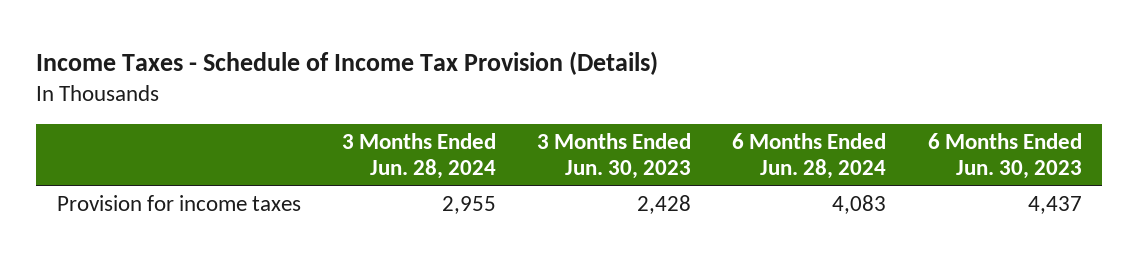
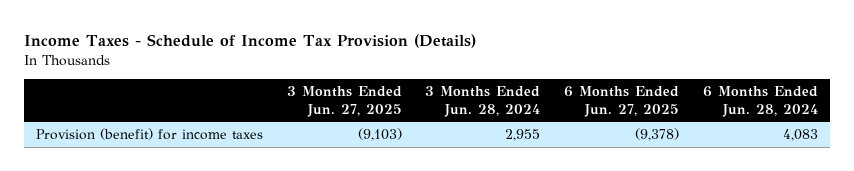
- | 3 Months Ended Jun. 28, 2024 | 3 Months Ended Jun. 30, 2023 | 6 Months Ended Jun. 28, 2024 | 6 Months Ended Jun. 30, 2023
+ | 3 Months Ended Jun. 27, 2025 | 3 Months Ended Jun. 28, 2024 | 6 Months Ended Jun. 27, 2025 | 6 Months Ended Jun. 28, 2024
- Provision for income taxes | 2,955 | 2,428 | 4,083 | 4,437
+ Provision (benefit) for income taxes | (9,103) | 2,955 | (9,378) | 4,083

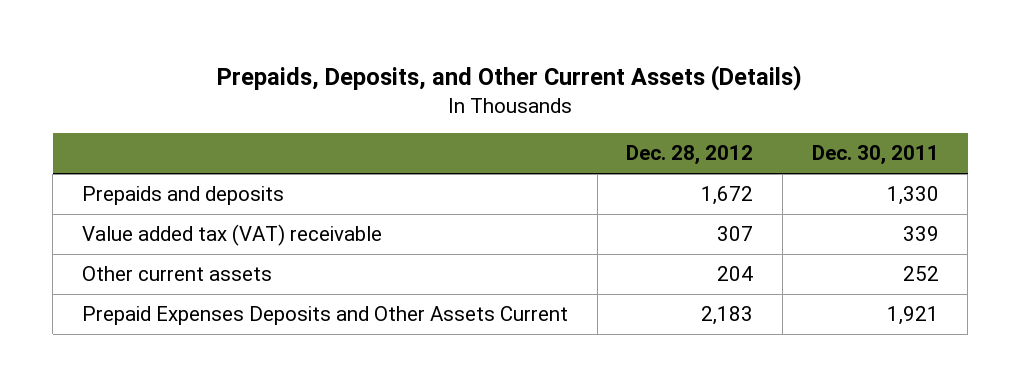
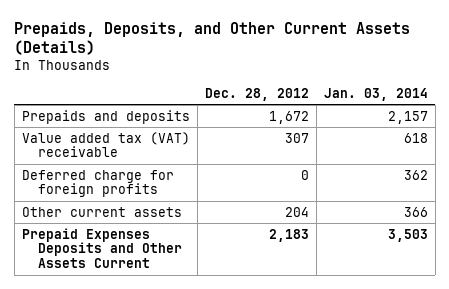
- | Dec. 28, 2012 | Dec. 30, 2011
+ | Dec. 28, 2012 | Jan. 03, 2014
+ Deferred charge for foreign profits | 0 | 362

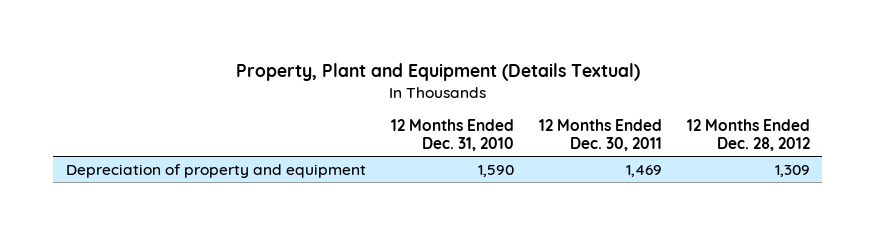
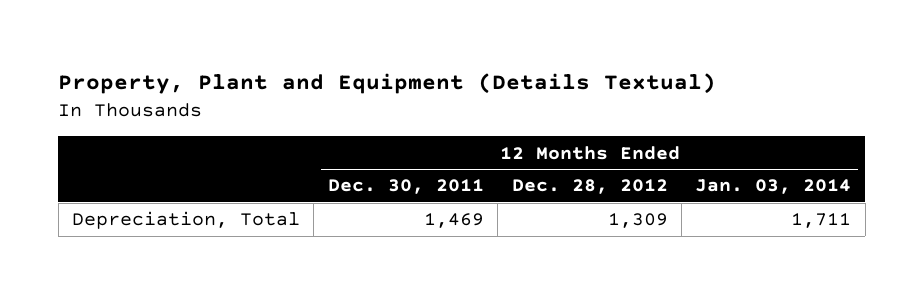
- | 12 Months Ended Dec. 31, 2010 | 12 Months Ended Dec. 30, 2011 | 12 Months Ended Dec. 28, 2012
+ | 12 Months Ended Dec. 30, 2011 | 12 Months Ended Dec. 28, 2012 | 12 Months Ended Jan. 03, 2014
- Depreciation of property and equipment | 1,590 | 1,469 | 1,309
+ Depreciation, Total | 1,469 | 1,309 | 1,711

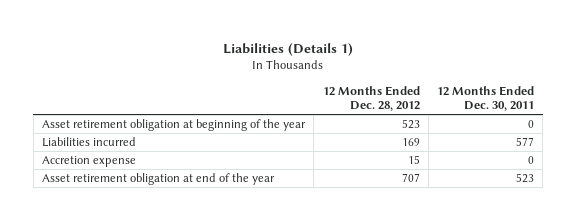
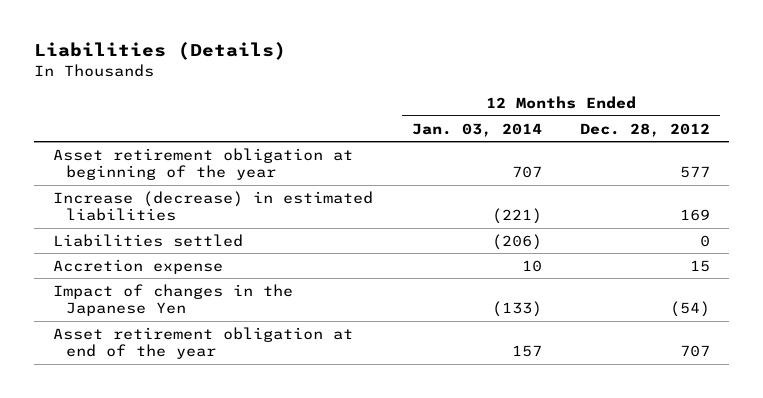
- Liabilities (Details 1)
+ Liabilities (Details)
- | 12 Months Ended Dec. 28, 2012 | 12 Months Ended Dec. 30, 2011
+ | 12 Months Ended Jan. 03, 2014 | 12 Months Ended Dec. 28, 2012
- Asset retirement obligation at beginning of the year | 523 | 0
- Liabilities incurred | 169 | 577
+ Asset retirement obligation at beginning of the year | 707 | 577
+ Increase (decrease) in estimated liabilities | (221) | 169
+ Liabilities settled | (206) | 0
+ Impact of changes in the Japanese Yen | (133) | (54)

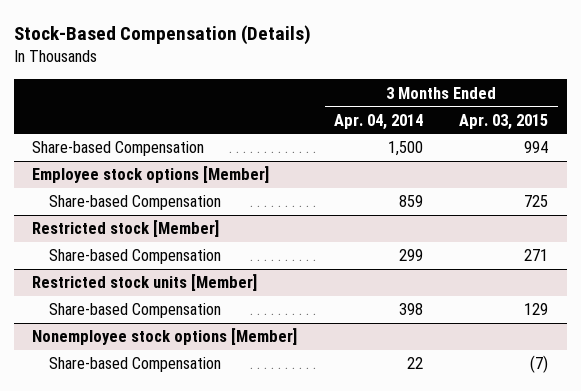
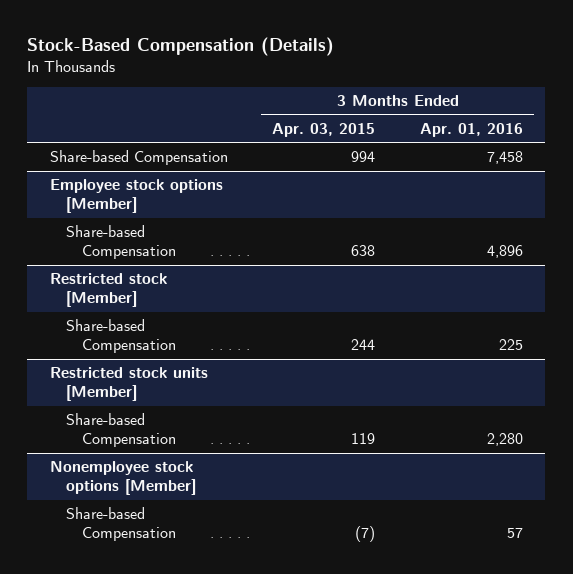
- | 3 Months Ended Apr. 04, 2014 | 3 Months Ended Apr. 03, 2015
+ | 3 Months Ended Apr. 03, 2015 | 3 Months Ended Apr. 01, 2016
@ Employee stock options [Member]
- Share-based Compensation | 859 | 725
+ Share-based Compensation | 638 | 4,896
@ Restricted stock [Member]
- Share-based Compensation | 299 | 271
+ Share-based Compensation | 244 | 225
@ Restricted stock units [Member]
- Share-based Compensation | 398 | 129
+ Share-based Compensation | 119 | 2,280

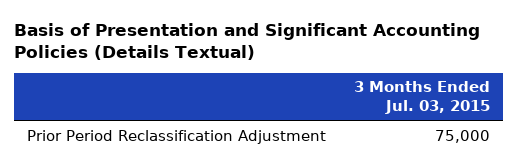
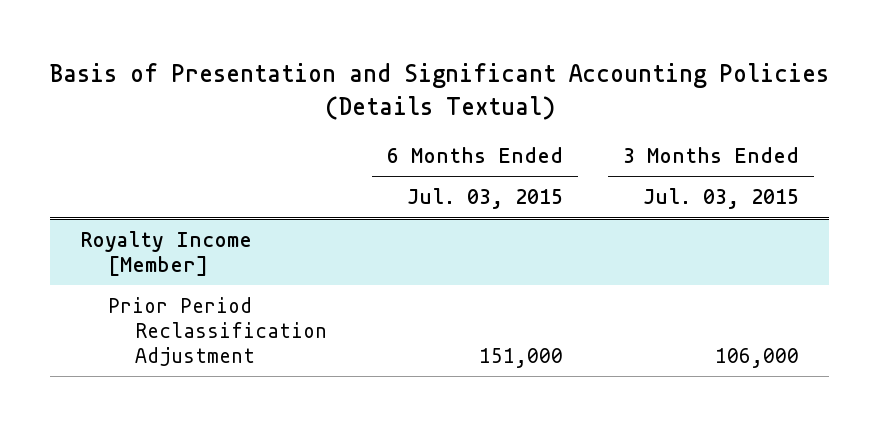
- | 3 Months Ended Jul. 03, 2015
+ | 6 Months Ended Jul. 03, 2015 | 3 Months Ended Jul. 03, 2015
- Prior Period Reclassification Adjustment | 75,000
+ Royalty Income [Member]
+ Prior Period Reclassification Adjustment | 151,000 | 106,000

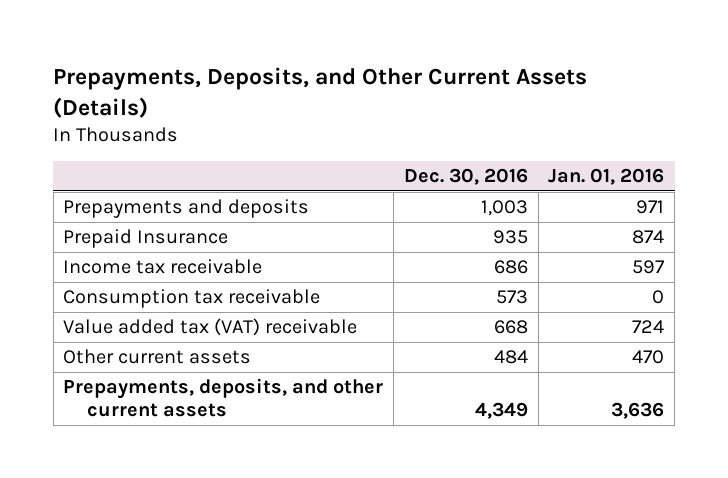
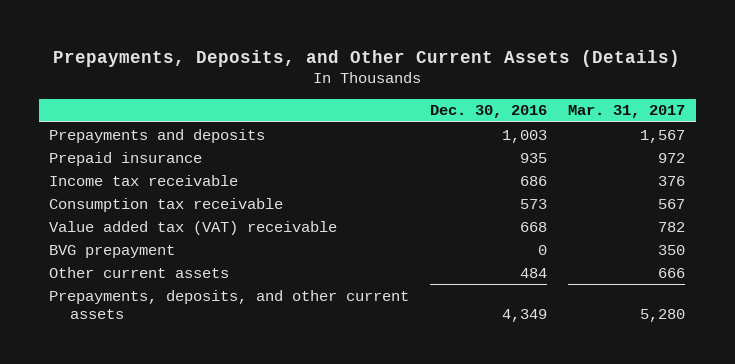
- | Dec. 30, 2016 | Jan. 01, 2016
+ | Dec. 30, 2016 | Mar. 31, 2017
- Prepaid Insurance | 935 | 874
+ Prepaid insurance | 935 | 972
+ BVG prepayment | 0 | 350

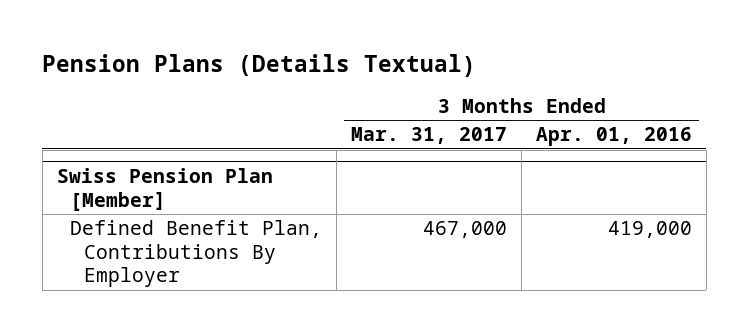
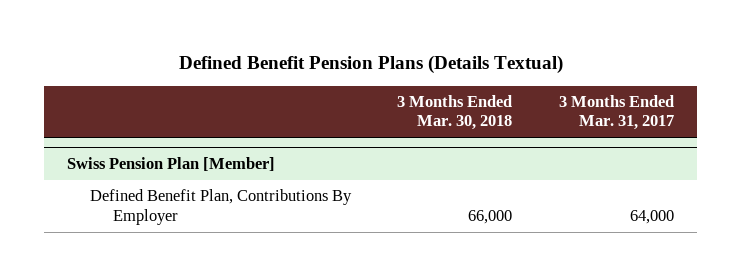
- Pension Plans (Details Textual)
+ Defined Benefit Pension Plans (Details Textual)
- | 3 Months Ended Mar. 31, 2017 | 3 Months Ended Apr. 01, 2016
+ | 3 Months Ended Mar. 30, 2018 | 3 Months Ended Mar. 31, 2017
@ Swiss Pension Plan [Member]
- Defined Benefit Plan, Contributions By Employer | 467,000 | 419,000
+ Defined Benefit Plan, Contributions By Employer | 66,000 | 64,000

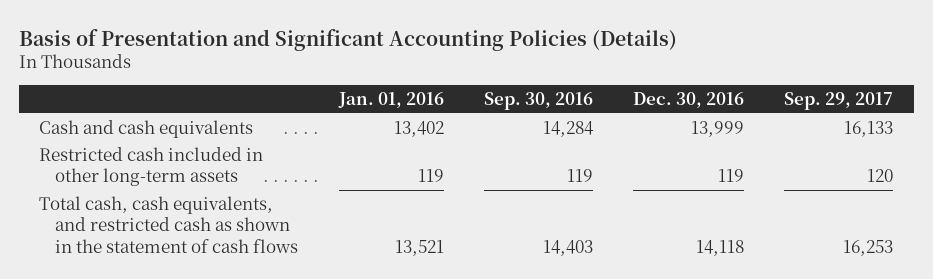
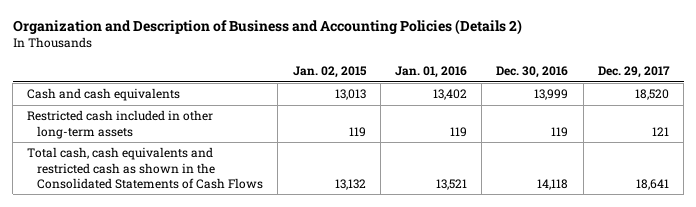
- Basis of Presentation and Significant Accounting Policies (Details)
+ Organization and Description of Business and Accounting Policies (Details 2)
- | Jan. 01, 2016 | Sep. 30, 2016 | Dec. 30, 2016 | Sep. 29, 2017
+ | Jan. 02, 2015 | Jan. 01, 2016 | Dec. 30, 2016 | Dec. 29, 2017
- Total cash, cash equivalents, and restricted cash as shown in the statement of cash flows | 13,521 | 14,403 | 14,118 | 16,253
+ Total cash, cash equivalents and restricted cash as shown in the Consolidated Statements of Cash Flows | 13,132 | 13,521 | 14,118 | 18,641

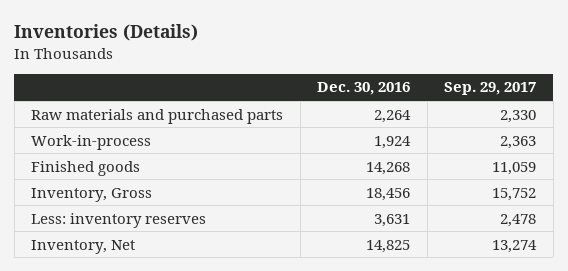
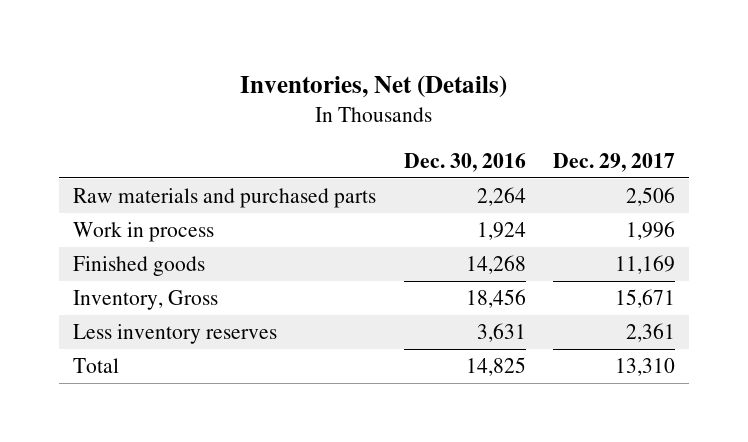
- Inventories (Details)
+ Inventories, Net (Details)
- | Dec. 30, 2016 | Sep. 29, 2017
+ | Dec. 30, 2016 | Dec. 29, 2017
- Work-in-process | 1,924 | 2,363
+ Work in process | 1,924 | 1,996
- Less: inventory reserves | 3,631 | 2,478
- Inventory, Net | 14,825 | 13,274
+ Less inventory reserves | 3,631 | 2,361
+ Total | 14,825 | 13,310

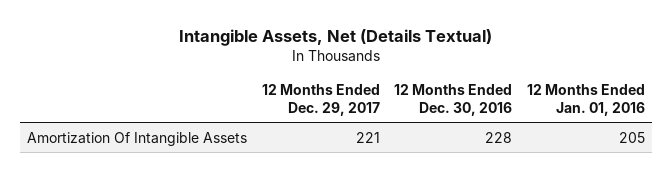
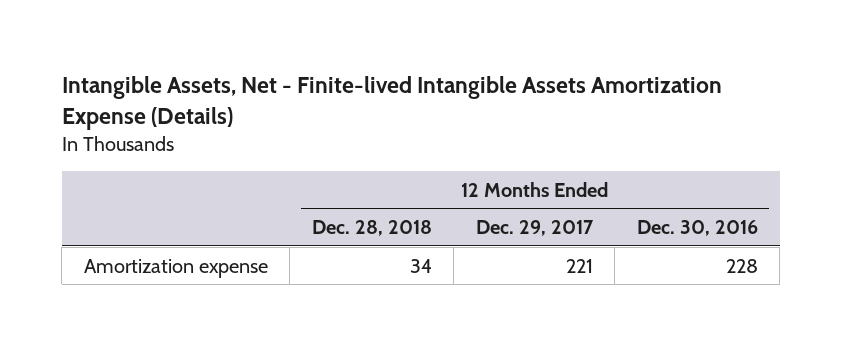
- Intangible Assets, Net (Details Textual)
+ Intangible Assets, Net - Finite-lived Intangible Assets Amortization Expense (Details)
- | 12 Months Ended Dec. 29, 2017 | 12 Months Ended Dec. 30, 2016 | 12 Months Ended Jan. 01, 2016
+ | 12 Months Ended Dec. 28, 2018 | 12 Months Ended Dec. 29, 2017 | 12 Months Ended Dec. 30, 2016
- Amortization Of Intangible Assets | 221 | 228 | 205
+ Amortization expense | 34 | 221 | 228

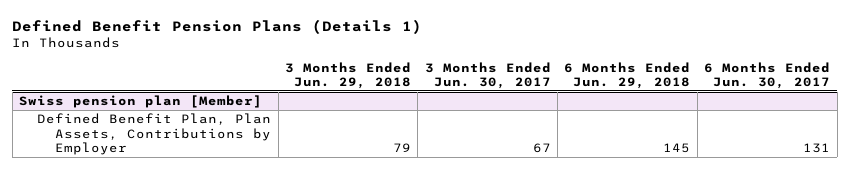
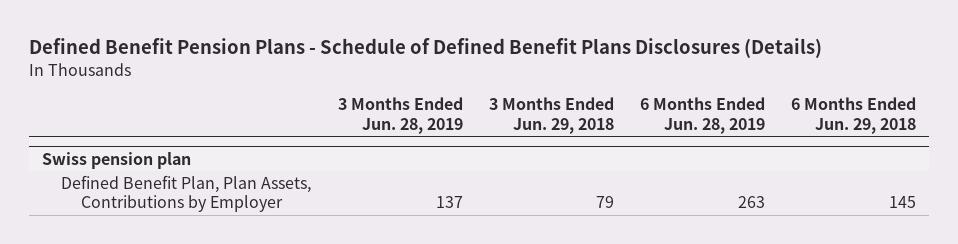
- Defined Benefit Pension Plans (Details 1)
+ Defined Benefit Pension Plans - Schedule of Defined Benefit Plans Disclosures (Details)
- | 3 Months Ended Jun. 29, 2018 | 3 Months Ended Jun. 30, 2017 | 6 Months Ended Jun. 29, 2018 | 6 Months Ended Jun. 30, 2017
+ | 3 Months Ended Jun. 28, 2019 | 3 Months Ended Jun. 29, 2018 | 6 Months Ended Jun. 28, 2019 | 6 Months Ended Jun. 29, 2018
- Swiss pension plan [Member]
+ Swiss pension plan

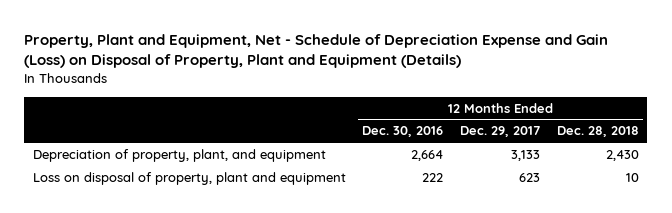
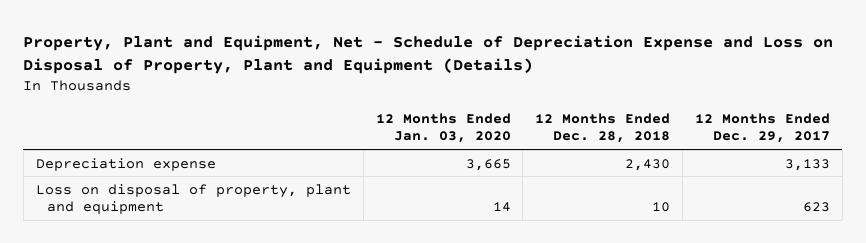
- Property, Plant and Equipment, Net - Schedule of Depreciation Expense and Gain (Loss) on Disposal of Property, Plant and Equipment (Details)
+ Property, Plant and Equipment, Net - Schedule of Depreciation Expense and Loss on Disposal of Property, Plant and Equipment (Details)
- | 12 Months Ended Dec. 30, 2016 | 12 Months Ended Dec. 29, 2017 | 12 Months Ended Dec. 28, 2018
+ | 12 Months Ended Jan. 03, 2020 | 12 Months Ended Dec. 28, 2018 | 12 Months Ended Dec. 29, 2017
- Depreciation of property, plant, and equipment | 2,664 | 3,133 | 2,430
+ Depreciation expense | 3,665 | 2,430 | 3,133

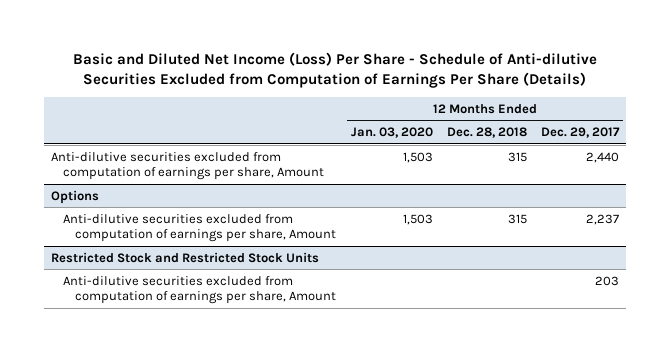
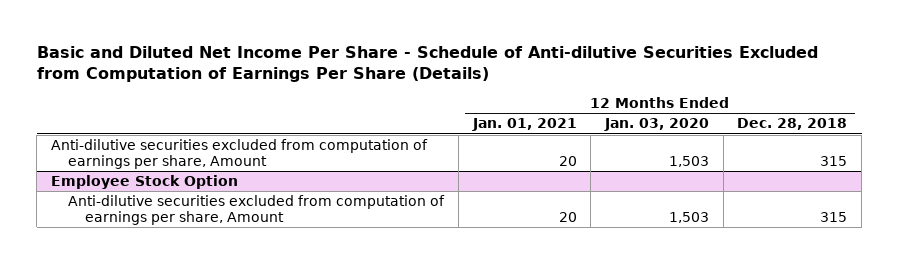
- Basic and Diluted Net Income (Loss) Per Share - Schedule of Anti-dilutive Securities Excluded from Computation of Earnings Per Share (Details)
+ Basic and Diluted Net Income Per Share - Schedule of Anti-dilutive Securities Excluded from Computation of Earnings Per Share (Details)
- | 12 Months Ended Jan. 03, 2020 | 12 Months Ended Dec. 28, 2018 | 12 Months Ended Dec. 29, 2017
+ | 12 Months Ended Jan. 01, 2021 | 12 Months Ended Jan. 03, 2020 | 12 Months Ended Dec. 28, 2018
- Options
+ Employee Stock Option
- Restricted Stock and Restricted Stock Units
- Anti-dilutive securities excluded from computation of earnings per share, Amount | | | 203

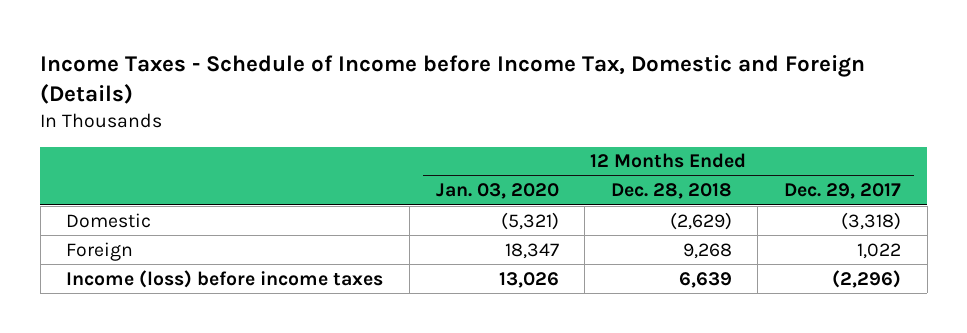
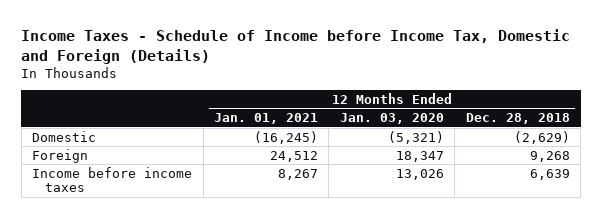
- | 12 Months Ended Jan. 03, 2020 | 12 Months Ended Dec. 28, 2018 | 12 Months Ended Dec. 29, 2017
+ | 12 Months Ended Jan. 01, 2021 | 12 Months Ended Jan. 03, 2020 | 12 Months Ended Dec. 28, 2018
- Income (loss) before income taxes | 13,026 | 6,639 | (2,296)
+ Income before income taxes | 8,267 | 13,026 | 6,639

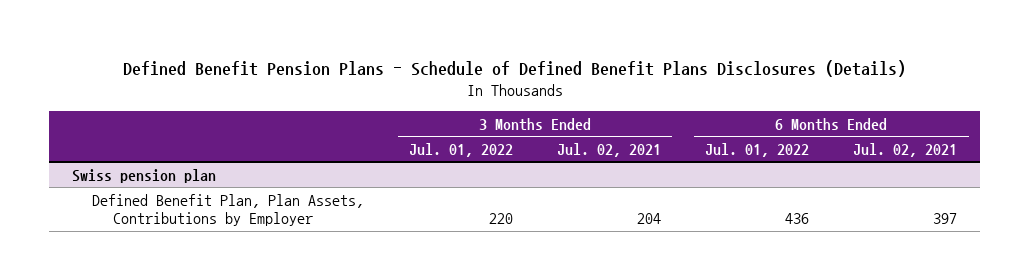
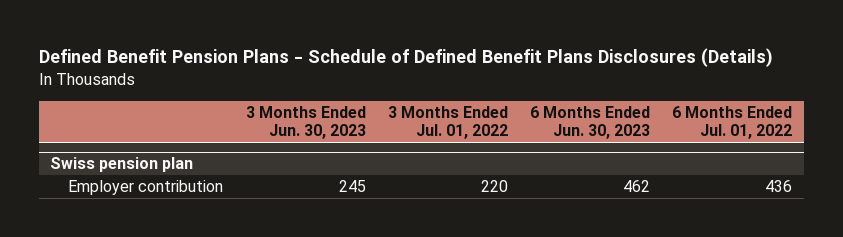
- | 3 Months Ended Jul. 01, 2022 | 3 Months Ended Jul. 02, 2021 | 6 Months Ended Jul. 01, 2022 | 6 Months Ended Jul. 02, 2021
+ | 3 Months Ended Jun. 30, 2023 | 3 Months Ended Jul. 01, 2022 | 6 Months Ended Jun. 30, 2023 | 6 Months Ended Jul. 01, 2022
@ Swiss pension plan
- Defined Benefit Plan, Plan Assets, Contributions by Employer | 220 | 204 | 436 | 397
+ Employer contribution | 245 | 220 | 462 | 436

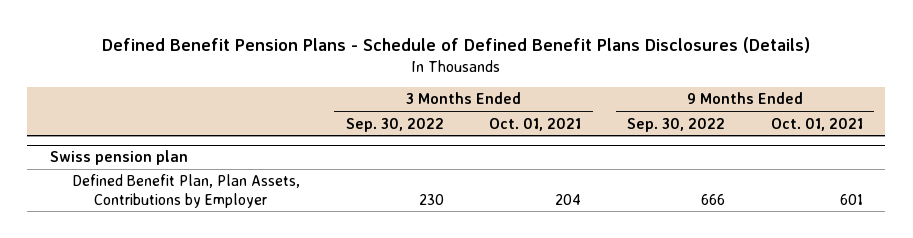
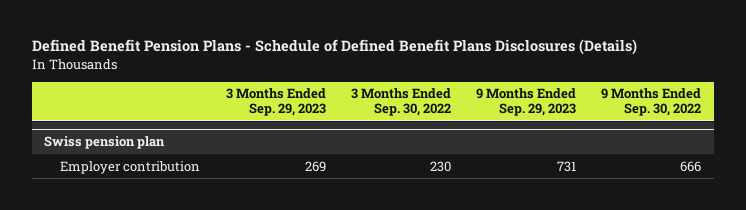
- | 3 Months Ended Sep. 30, 2022 | 3 Months Ended Oct. 01, 2021 | 9 Months Ended Sep. 30, 2022 | 9 Months Ended Oct. 01, 2021
+ | 3 Months Ended Sep. 29, 2023 | 3 Months Ended Sep. 30, 2022 | 9 Months Ended Sep. 29, 2023 | 9 Months Ended Sep. 30, 2022
@ Swiss pension plan
- Defined Benefit Plan, Plan Assets, Contributions by Employer | 230 | 204 | 666 | 601
+ Employer contribution | 269 | 230 | 731 | 666

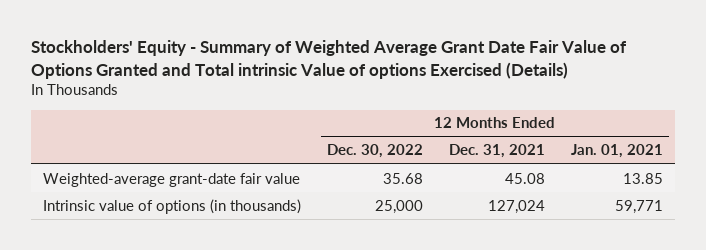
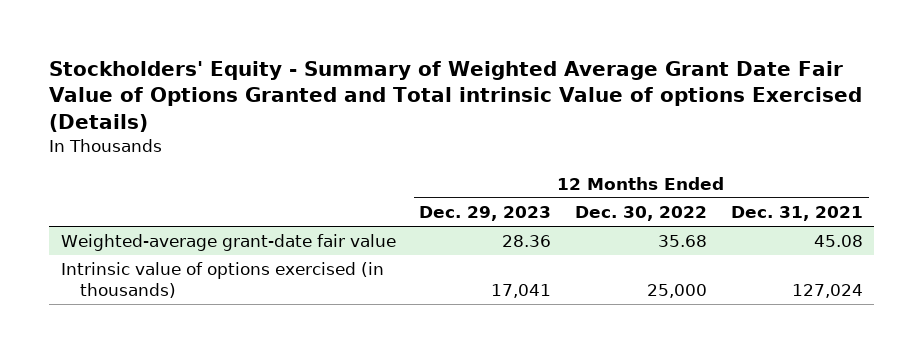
- | 12 Months Ended Dec. 30, 2022 | 12 Months Ended Dec. 31, 2021 | 12 Months Ended Jan. 01, 2021
+ | 12 Months Ended Dec. 29, 2023 | 12 Months Ended Dec. 30, 2022 | 12 Months Ended Dec. 31, 2021
- Intrinsic value of options (in thousands) | 25,000 | 127,024 | 59,771
+ Intrinsic value of options exercised (in thousands) | 17,041 | 25,000 | 127,024

